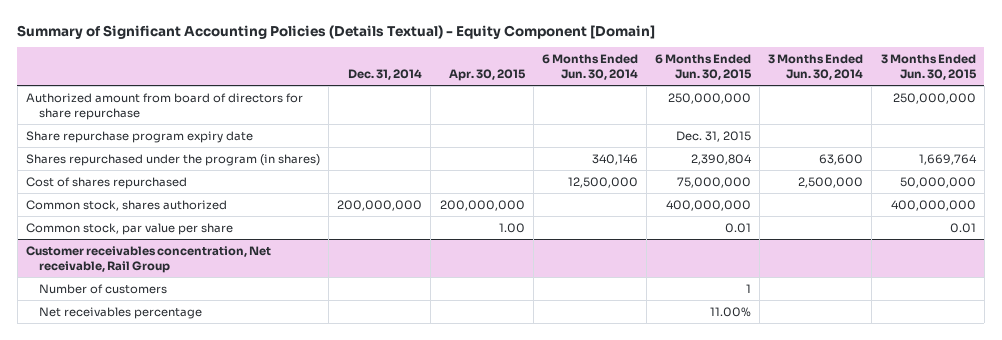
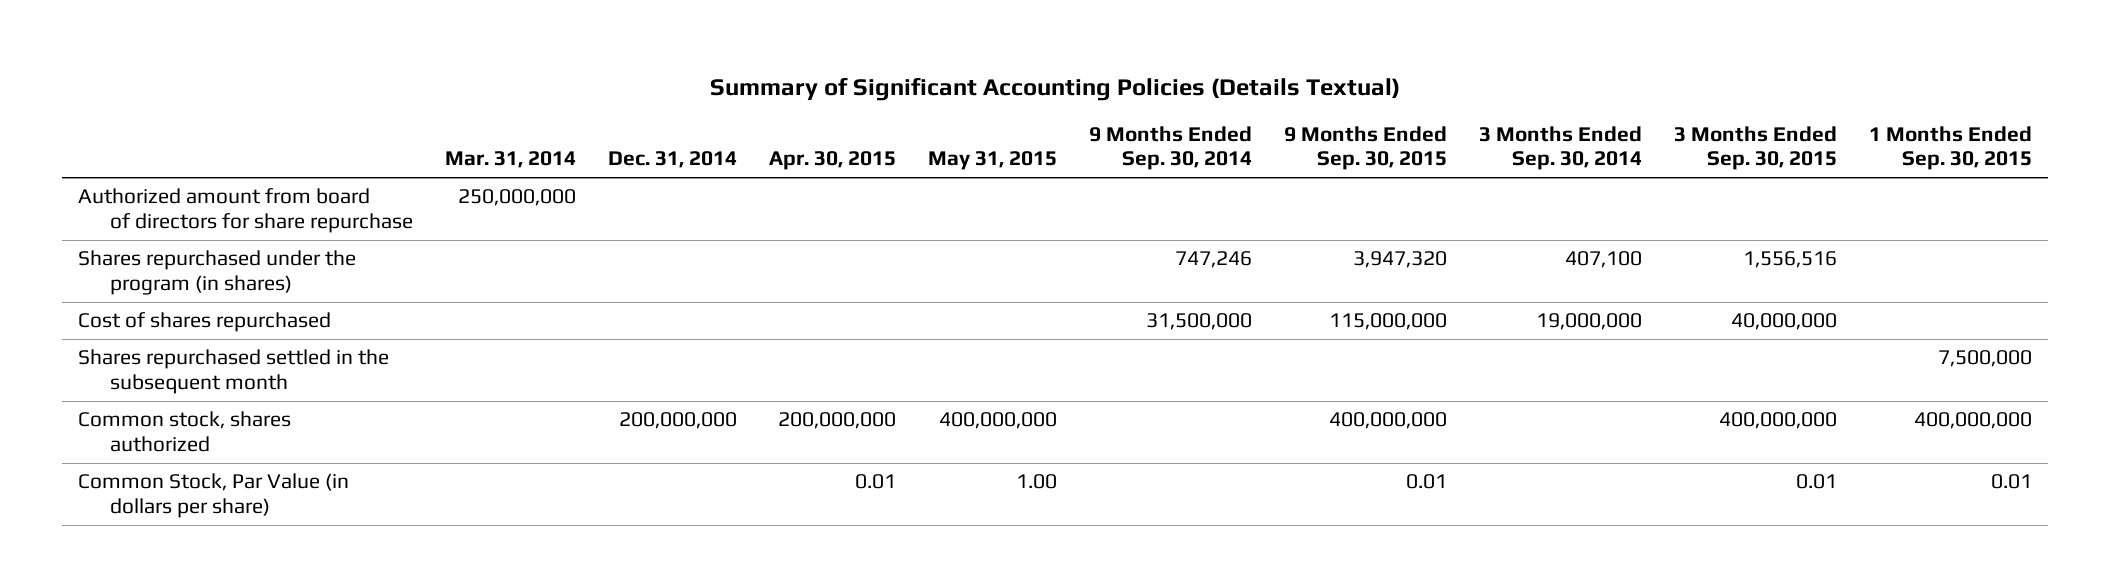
- Summary of Significant Accounting Policies (Details Textual) - Equity Component [Domain]
+ Summary of Significant Accounting Policies (Details Textual)
- | Dec. 31, 2014 | Apr. 30, 2015 | 6 Months Ended Jun. 30, 2014 | 6 Months Ended Jun. 30, 2015 | 3 Months Ended Jun. 30, 2014 | 3 Months Ended Jun. 30, 2015
+ | Mar. 31, 2014 | Dec. 31, 2014 | Apr. 30, 2015 | May 31, 2015 | 9 Months Ended Sep. 30, 2014 | 9 Months Ended Sep. 30, 2015 | 3 Months Ended Sep. 30, 2014 | 3 Months Ended Sep. 30, 2015 | 1 Months Ended Sep. 30, 2015
- Share repurchase program expiry date | | | | Dec. 31, 2015 | |
+ Shares repurchased settled in the subsequent month | | | | | | | | | 7,500,000
- Common stock, par value per share | | 1.00 | | 0.01 | | 0.01
- Customer receivables concentration, Net receivable, Rail Group
- Number of customers | | | | 1 | |
- Net receivables percentage | | | | 11.00% | |
+ Common Stock, Par Value (in dollars per share) | | | 0.01 | 1.00 | | 0.01 | | 0.01 | 0.01

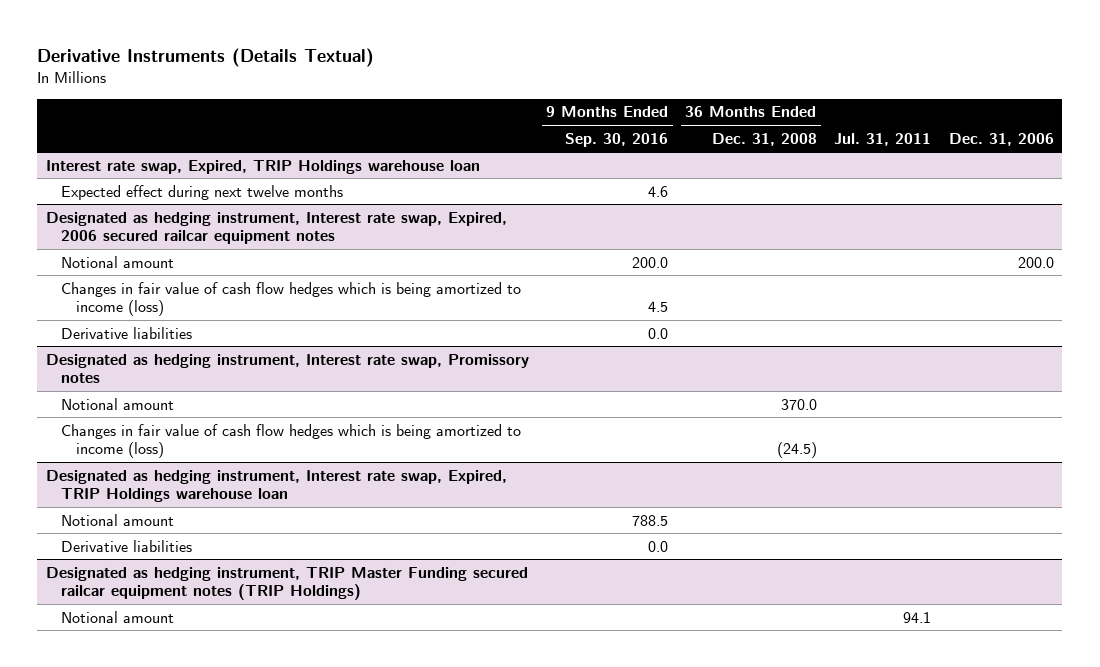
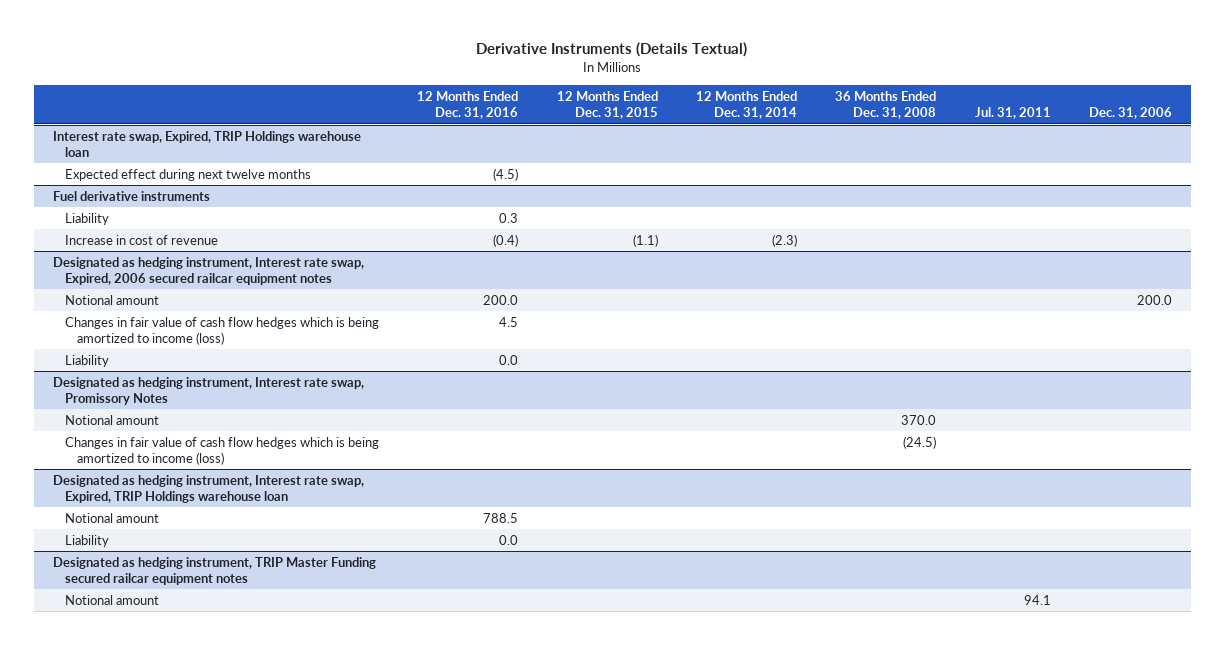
- | 9 Months Ended Sep. 30, 2016 | 36 Months Ended Dec. 31, 2008 | Jul. 31, 2011 | Dec. 31, 2006
+ | 12 Months Ended Dec. 31, 2016 | 12 Months Ended Dec. 31, 2015 | 12 Months Ended Dec. 31, 2014 | 36 Months Ended Dec. 31, 2008 | Jul. 31, 2011 | Dec. 31, 2006
+ Fuel derivative instruments
+ Liability | 0.3 | | | | |
+ Increase in cost of revenue | (0.4) | (1.1) | (2.3) | | |
@ Designated as hedging instrument, Interest rate swap, Expired, 2006 secured railcar equipment notes
- Derivative liabilities | 0.0 | | |
- Designated as hedging instrument, Interest rate swap, Promissory notes
@ Designated as hedging instrument, Interest rate swap, Expired, 2006 secured railcar equipment notes
+ Liability | 0.0 | | | | |
+ Designated as hedging instrument, Interest rate swap, Promissory Notes
@ Designated as hedging instrument, Interest rate swap, Expired, TRIP Holdings warehouse loan
- Derivative liabilities | 0.0 | | |
- Designated as hedging instrument, TRIP Master Funding secured railcar equipment notes (TRIP Holdings)
@ Designated as hedging instrument, Interest rate swap, Expired, TRIP Holdings warehouse loan
+ Liability | 0.0 | | | | |
+ Designated as hedging instrument, TRIP Master Funding secured railcar equipment notes

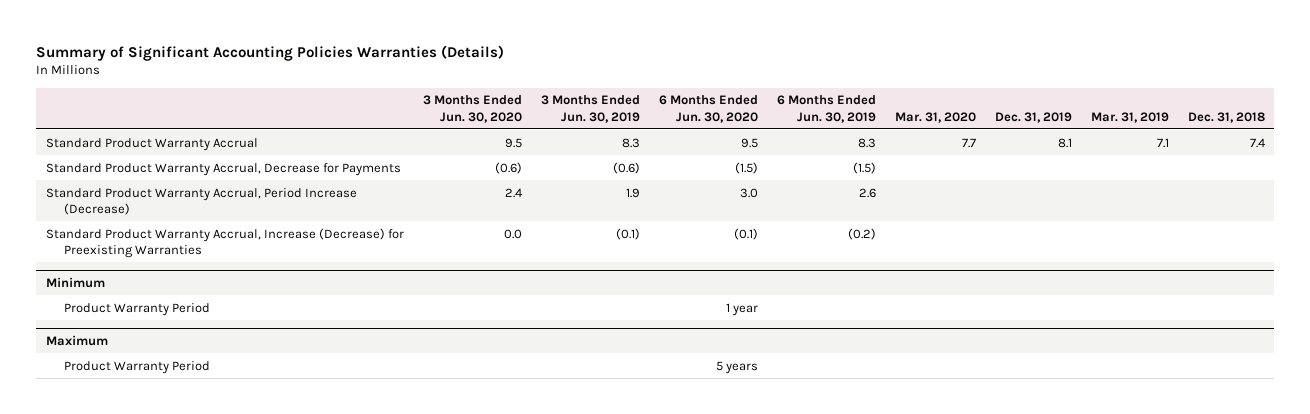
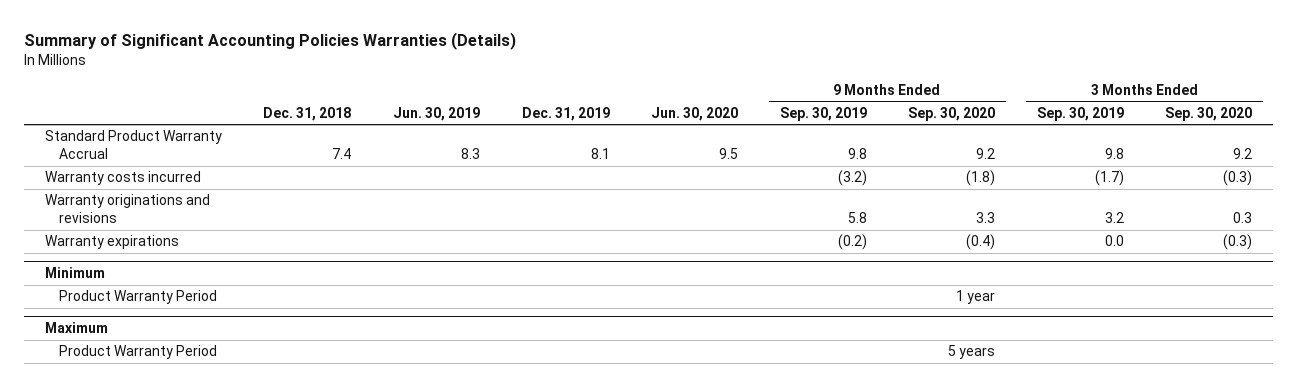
- | 3 Months Ended Jun. 30, 2020 | 3 Months Ended Jun. 30, 2019 | 6 Months Ended Jun. 30, 2020 | 6 Months Ended Jun. 30, 2019 | Mar. 31, 2020 | Dec. 31, 2019 | Mar. 31, 2019 | Dec. 31, 2018
+ | Dec. 31, 2018 | Jun. 30, 2019 | Dec. 31, 2019 | Jun. 30, 2020 | 9 Months Ended Sep. 30, 2019 | 9 Months Ended Sep. 30, 2020 | 3 Months Ended Sep. 30, 2019 | 3 Months Ended Sep. 30, 2020
- Standard Product Warranty Accrual, Decrease for Payments | (0.6) | (0.6) | (1.5) | (1.5) | | | |
- Standard Product Warranty Accrual, Period Increase (Decrease) | 2.4 | 1.9 | 3.0 | 2.6 | | | |
- Standard Product Warranty Accrual, Increase (Decrease) for Preexisting Warranties | 0.0 | (0.1) | (0.1) | (0.2) | | | |
+ Warranty costs incurred | | | | | (3.2) | (1.8) | (1.7) | (0.3)
+ Warranty originations and revisions | | | | | 5.8 | 3.3 | 3.2 | 0.3
+ Warranty expirations | | | | | (0.2) | (0.4) | 0.0 | (0.3)

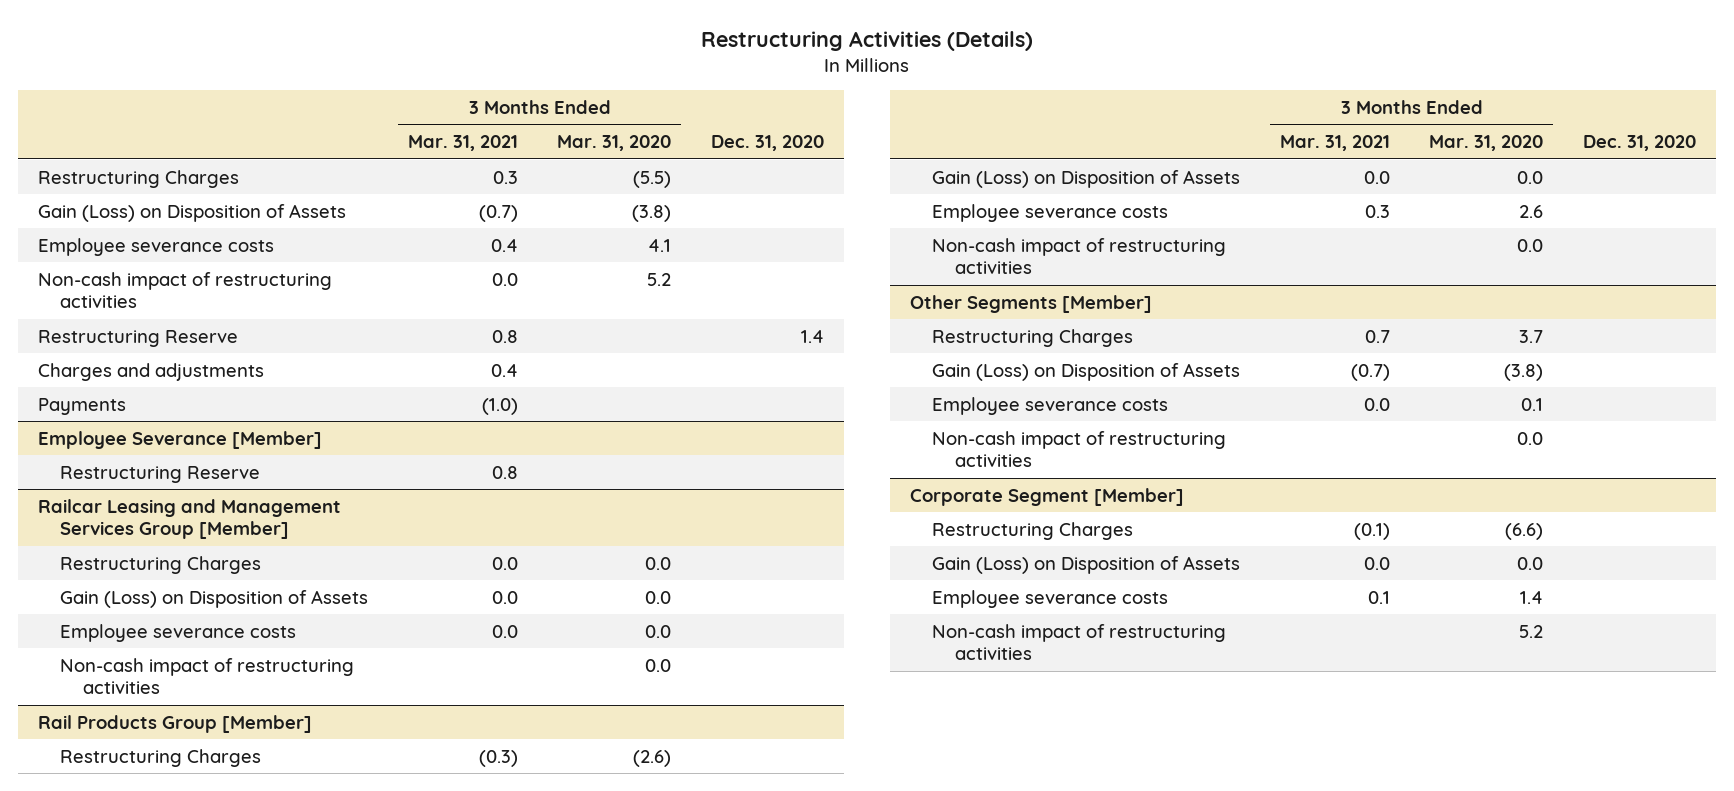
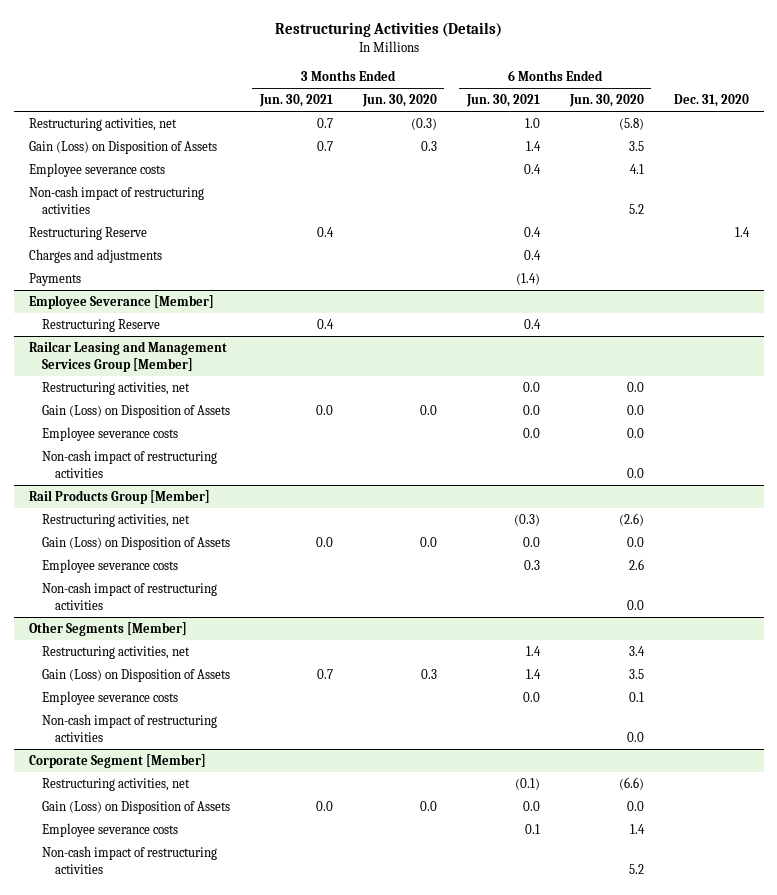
- | 3 Months Ended Mar. 31, 2021 | 3 Months Ended Mar. 31, 2020 | Dec. 31, 2020
+ | 3 Months Ended Jun. 30, 2021 | 3 Months Ended Jun. 30, 2020 | 6 Months Ended Jun. 30, 2021 | 6 Months Ended Jun. 30, 2020 | Dec. 31, 2020
- Restructuring Charges | 0.3 | (5.5) |
+ Restructuring activities, net | 0.7 | (0.3) | 1.0 | (5.8) |
@ Railcar Leasing and Management Services Group [Member]
- Restructuring Charges | 0.0 | 0.0 |
+ Restructuring activities, net | | | 0.0 | 0.0 |
@ Rail Products Group [Member]
- Restructuring Charges | (0.3) | (2.6) |
+ Restructuring activities, net | | | (0.3) | (2.6) |
@ Other Segments [Member]
- Restructuring Charges | 0.7 | 3.7 |
+ Restructuring activities, net | | | 1.4 | 3.4 |
@ Corporate Segment [Member]
- Restructuring Charges | (0.1) | (6.6) |
+ Restructuring activities, net | | | (0.1) | (6.6) |

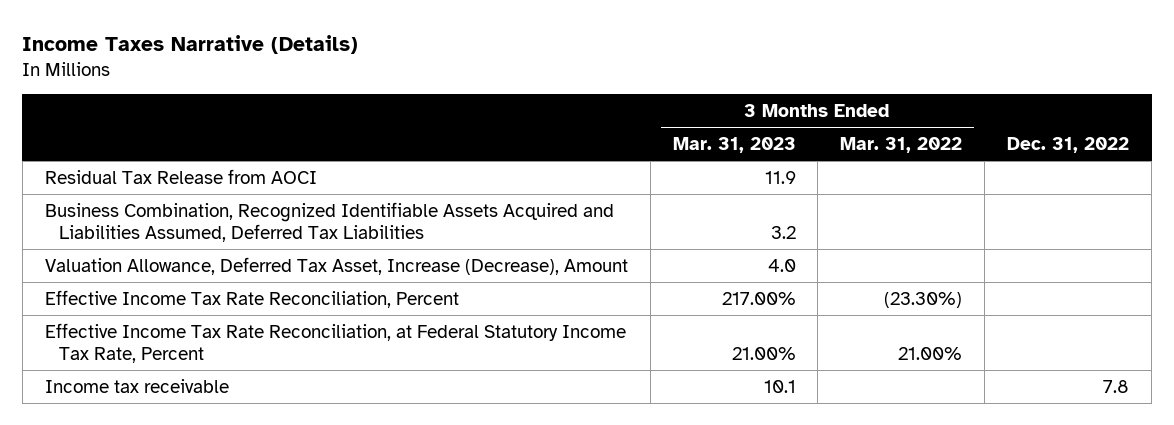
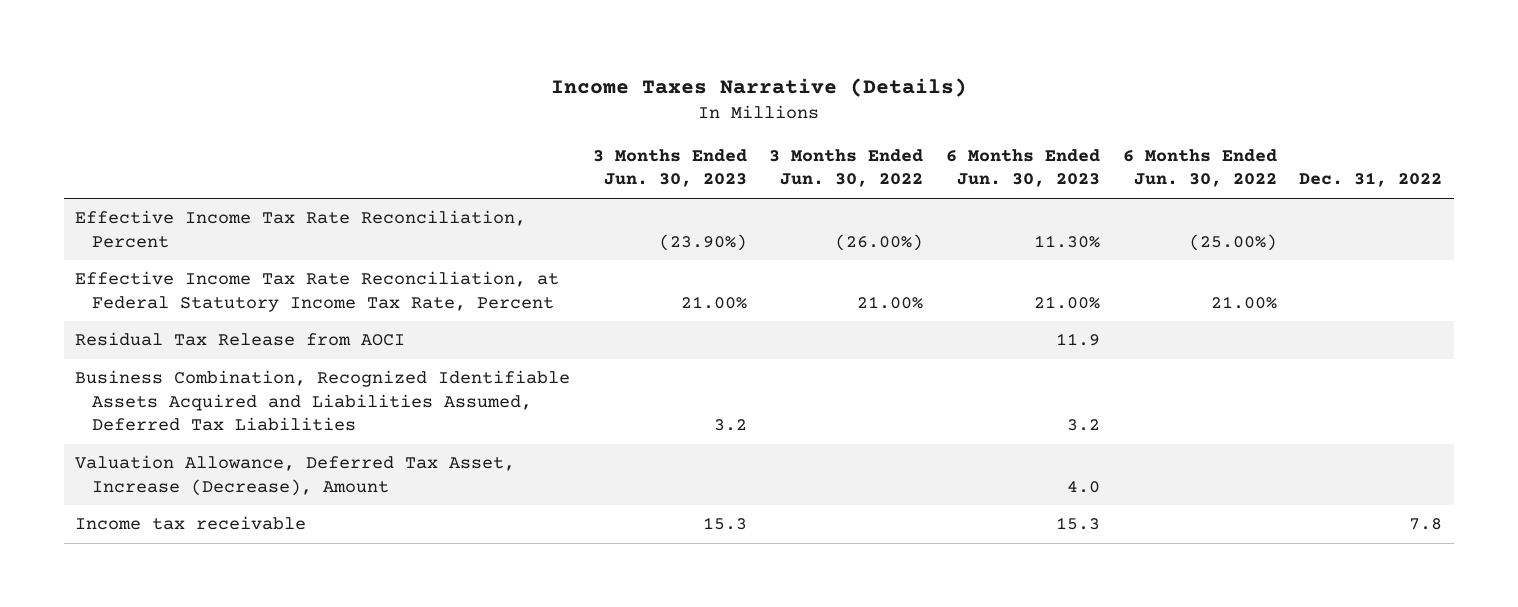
- | 3 Months Ended Mar. 31, 2023 | 3 Months Ended Mar. 31, 2022 | Dec. 31, 2022
+ | 3 Months Ended Jun. 30, 2023 | 3 Months Ended Jun. 30, 2022 | 6 Months Ended Jun. 30, 2023 | 6 Months Ended Jun. 30, 2022 | Dec. 31, 2022
moved up: Effective Income Tax Rate Reconciliation, Percent | (23.90%) | (26.00%) | 11.30% | (25.00%) |
moved up: Effective Income Tax Rate Reconciliation, at Federal Statutory Income Tax Rate, Percent | 21.00% | 21.00% | 21.00% | 21.00% |

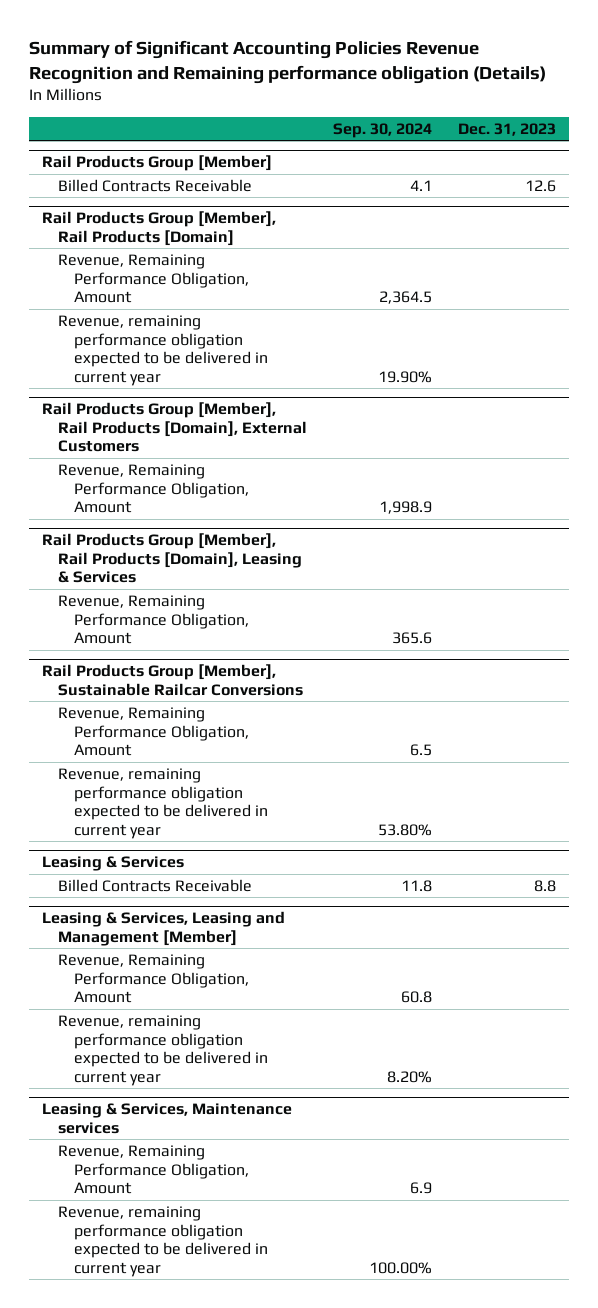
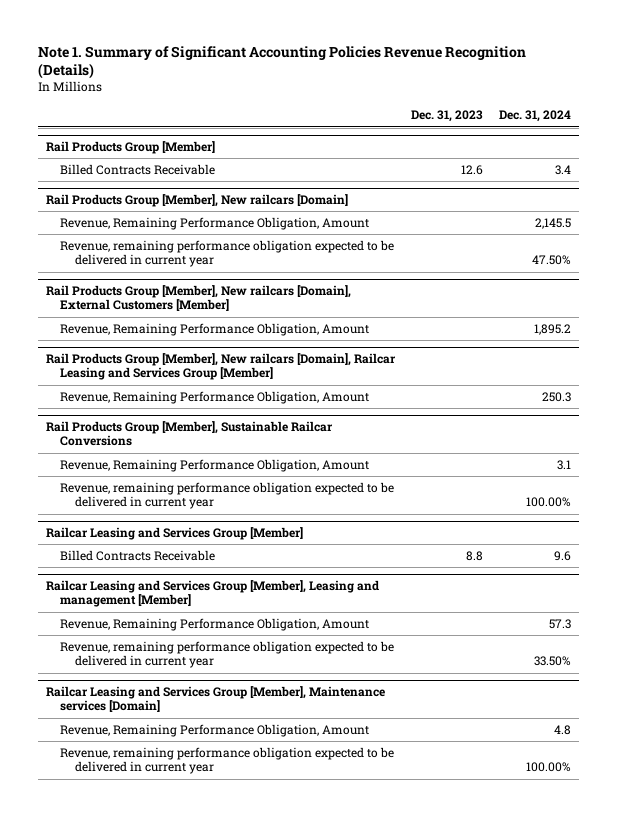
- Summary of Significant Accounting Policies Revenue Recognition and Remaining performance obligation (Details)
+ Note 1. Summary of Significant Accounting Policies Revenue Recognition (Details)
- | Sep. 30, 2024 | Dec. 31, 2023
+ | Dec. 31, 2023 | Dec. 31, 2024
- Rail Products Group [Member], Rail Products [Domain]
+ Rail Products Group [Member], New railcars [Domain]
- Rail Products Group [Member], Rail Products [Domain], External Customers
+ Rail Products Group [Member], New railcars [Domain], External Customers [Member]
- Rail Products Group [Member], Rail Products [Domain], Leasing & Services
+ Rail Products Group [Member], New railcars [Domain], Railcar Leasing and Services Group [Member]
- Leasing & Services
+ Railcar Leasing and Services Group [Member]
- Leasing & Services, Leasing and Management [Member]
+ Railcar Leasing and Services Group [Member], Leasing and management [Member]
- Leasing & Services, Maintenance services
+ Railcar Leasing and Services Group [Member], Maintenance services [Domain]

